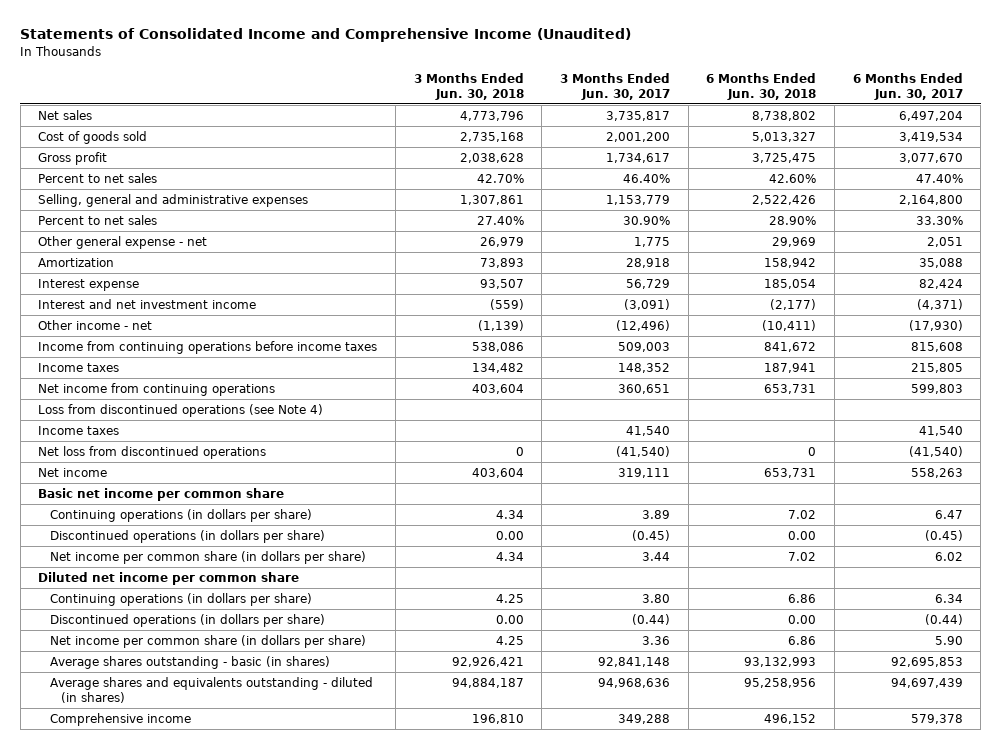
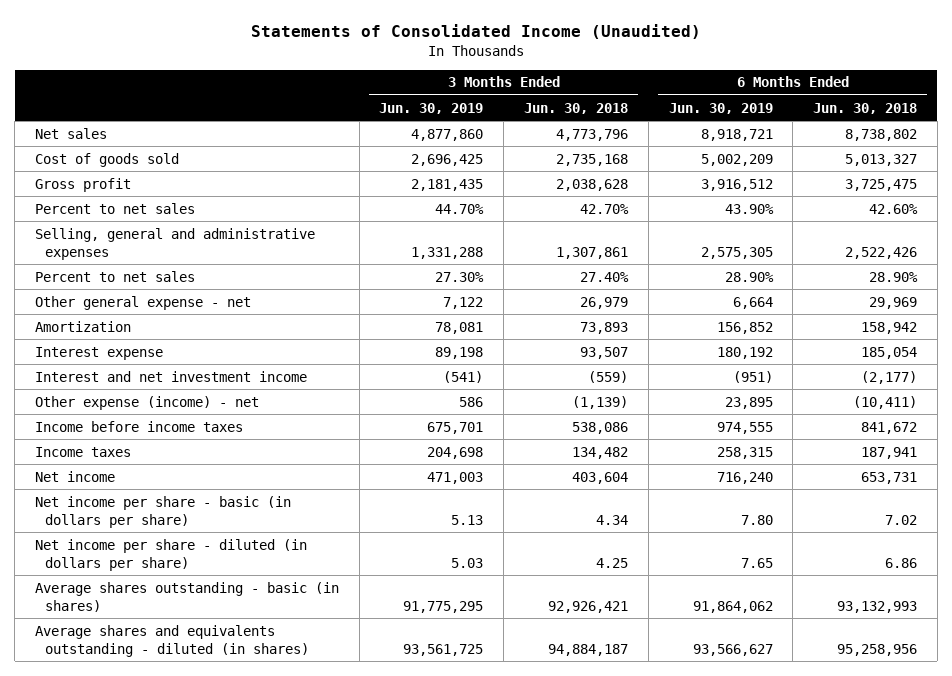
- Statements of Consolidated Income and Comprehensive Income (Unaudited)
+ Statements of Consolidated Income (Unaudited)
- | 3 Months Ended Jun. 30, 2018 | 3 Months Ended Jun. 30, 2017 | 6 Months Ended Jun. 30, 2018 | 6 Months Ended Jun. 30, 2017
+ | 3 Months Ended Jun. 30, 2019 | 3 Months Ended Jun. 30, 2018 | 6 Months Ended Jun. 30, 2019 | 6 Months Ended Jun. 30, 2018
- Other income - net | (1,139) | (12,496) | (10,411) | (17,930)
- Income from continuing operations before income taxes | 538,086 | 509,003 | 841,672 | 815,608
+ Other expense (income) - net | 586 | (1,139) | 23,895 | (10,411)
+ Income before income taxes | 675,701 | 538,086 | 974,555 | 841,672
- Net income from continuing operations | 403,604 | 360,651 | 653,731 | 599,803
- Loss from discontinued operations (see Note 4)
- Income taxes | | 41,540 | | 41,540
- Net loss from discontinued operations | 0 | (41,540) | 0 | (41,540)
- Basic net income per common share
- Continuing operations (in dollars per share) | 4.34 | 3.89 | 7.02 | 6.47
- Discontinued operations (in dollars per share) | 0.00 | (0.45) | 0.00 | (0.45)
- Net income per common share (in dollars per share) | 4.34 | 3.44 | 7.02 | 6.02
- Diluted net income per common share
- Continuing operations (in dollars per share) | 4.25 | 3.80 | 6.86 | 6.34
- Discontinued operations (in dollars per share) | 0.00 | (0.44) | 0.00 | (0.44)
- Net income per common share (in dollars per share) | 4.25 | 3.36 | 6.86 | 5.90
+ Net income per share - basic (in dollars per share) | 5.13 | 4.34 | 7.80 | 7.02
+ Net income per share - diluted (in dollars per share) | 5.03 | 4.25 | 7.65 | 6.86
- Comprehensive income | 196,810 | 349,288 | 496,152 | 579,378

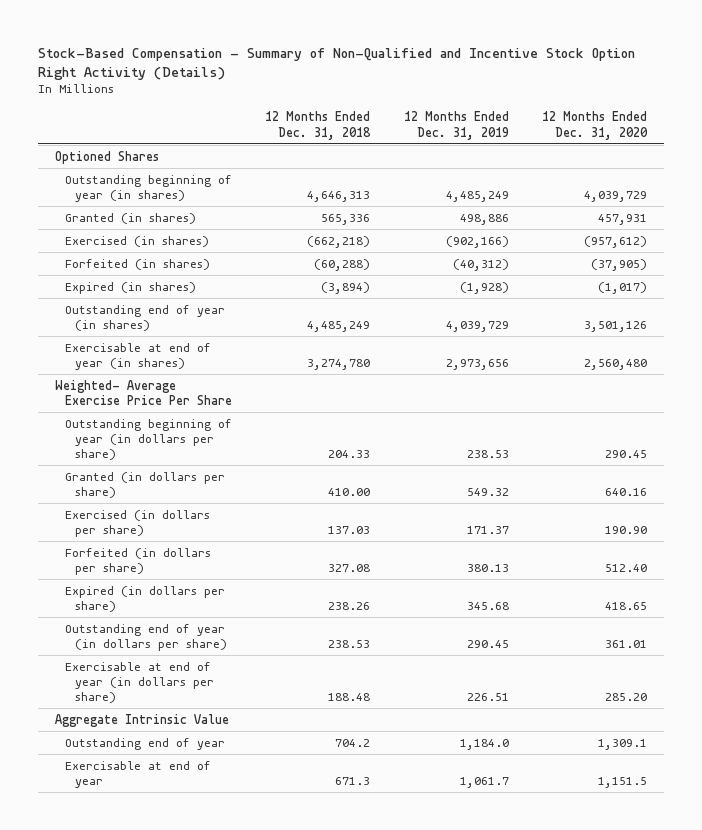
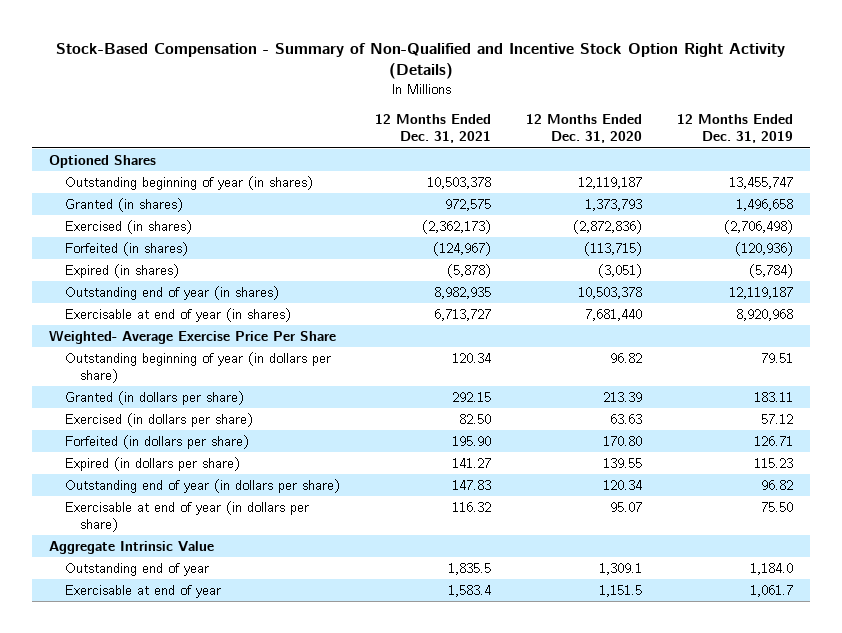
- | 12 Months Ended Dec. 31, 2018 | 12 Months Ended Dec. 31, 2019 | 12 Months Ended Dec. 31, 2020
+ | 12 Months Ended Dec. 31, 2021 | 12 Months Ended Dec. 31, 2020 | 12 Months Ended Dec. 31, 2019
- Outstanding beginning of year (in shares) | 4,646,313 | 4,485,249 | 4,039,729
- Granted (in shares) | 565,336 | 498,886 | 457,931
- Exercised (in shares) | (662,218) | (902,166) | (957,612)
- Forfeited (in shares) | (60,288) | (40,312) | (37,905)
- Expired (in shares) | (3,894) | (1,928) | (1,017)
- Outstanding end of year (in shares) | 4,485,249 | 4,039,729 | 3,501,126
- Exercisable at end of year (in shares) | 3,274,780 | 2,973,656 | 2,560,480
+ Outstanding beginning of year (in shares) | 10,503,378 | 12,119,187 | 13,455,747
+ Granted (in shares) | 972,575 | 1,373,793 | 1,496,658
+ Exercised (in shares) | (2,362,173) | (2,872,836) | (2,706,498)
+ Forfeited (in shares) | (124,967) | (113,715) | (120,936)
+ Expired (in shares) | (5,878) | (3,051) | (5,784)
+ Outstanding end of year (in shares) | 8,982,935 | 10,503,378 | 12,119,187
+ Exercisable at end of year (in shares) | 6,713,727 | 7,681,440 | 8,920,968
- Outstanding beginning of year (in dollars per share) | 204.33 | 238.53 | 290.45
- Granted (in dollars per share) | 410.00 | 549.32 | 640.16
- Exercised (in dollars per share) | 137.03 | 171.37 | 190.90
- Forfeited (in dollars per share) | 327.08 | 380.13 | 512.40
- Expired (in dollars per share) | 238.26 | 345.68 | 418.65
- Outstanding end of year (in dollars per share) | 238.53 | 290.45 | 361.01
- Exercisable at end of year (in dollars per share) | 188.48 | 226.51 | 285.20
+ Outstanding beginning of year (in dollars per share) | 120.34 | 96.82 | 79.51
+ Granted (in dollars per share) | 292.15 | 213.39 | 183.11
+ Exercised (in dollars per share) | 82.50 | 63.63 | 57.12
+ Forfeited (in dollars per share) | 195.90 | 170.80 | 126.71
+ Expired (in dollars per share) | 141.27 | 139.55 | 115.23
+ Outstanding end of year (in dollars per share) | 147.83 | 120.34 | 96.82
+ Exercisable at end of year (in dollars per share) | 116.32 | 95.07 | 75.50

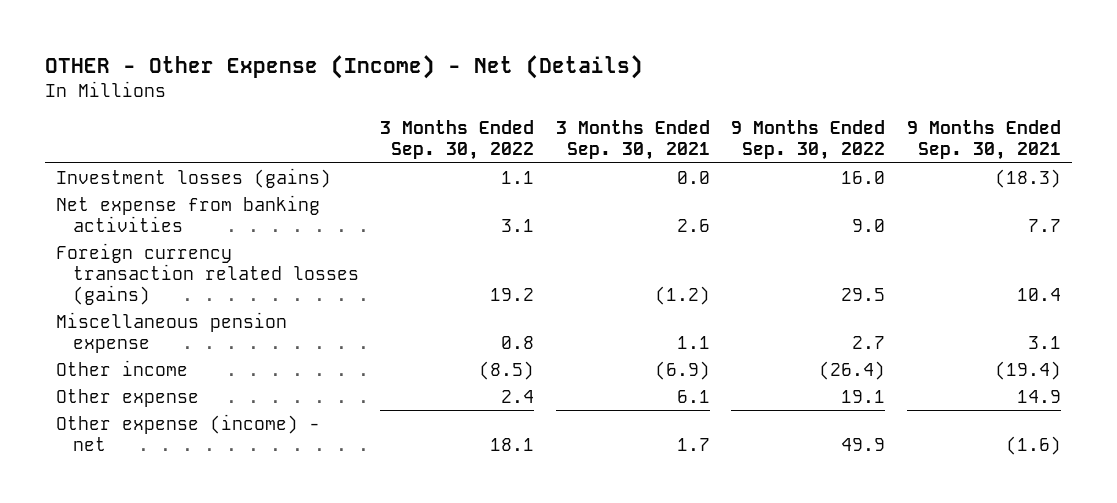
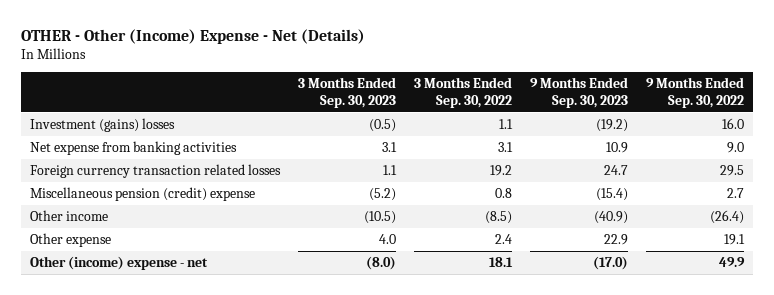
- OTHER - Other Expense (Income) - Net (Details)
+ OTHER - Other (Income) Expense - Net (Details)
- | 3 Months Ended Sep. 30, 2022 | 3 Months Ended Sep. 30, 2021 | 9 Months Ended Sep. 30, 2022 | 9 Months Ended Sep. 30, 2021
+ | 3 Months Ended Sep. 30, 2023 | 3 Months Ended Sep. 30, 2022 | 9 Months Ended Sep. 30, 2023 | 9 Months Ended Sep. 30, 2022
- Investment losses (gains) | 1.1 | 0.0 | 16.0 | (18.3)
+ Investment (gains) losses | (0.5) | 1.1 | (19.2) | 16.0
- Foreign currency transaction related losses (gains) | 19.2 | (1.2) | 29.5 | 10.4
- Miscellaneous pension expense | 0.8 | 1.1 | 2.7 | 3.1
+ Foreign currency transaction related losses | 1.1 | 19.2 | 24.7 | 29.5
+ Miscellaneous pension (credit) expense | (5.2) | 0.8 | (15.4) | 2.7
- Other expense (income) - net | 18.1 | 1.7 | 49.9 | (1.6)
+ Other (income) expense - net | (8.0) | 18.1 | (17.0) | 49.9

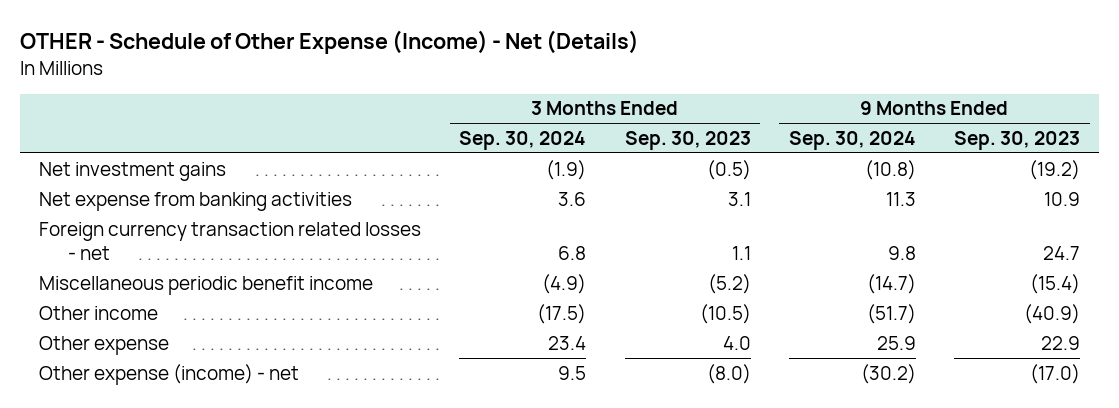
- OTHER - Other (Income) Expense - Net (Details)
+ OTHER - Schedule of Other Expense (Income) - Net (Details)
- | 3 Months Ended Sep. 30, 2023 | 3 Months Ended Sep. 30, 2022 | 9 Months Ended Sep. 30, 2023 | 9 Months Ended Sep. 30, 2022
+ | 3 Months Ended Sep. 30, 2024 | 3 Months Ended Sep. 30, 2023 | 9 Months Ended Sep. 30, 2024 | 9 Months Ended Sep. 30, 2023
- Investment (gains) losses | (0.5) | 1.1 | (19.2) | 16.0
+ Net investment gains | (1.9) | (0.5) | (10.8) | (19.2)
- Foreign currency transaction related losses | 1.1 | 19.2 | 24.7 | 29.5
- Miscellaneous pension (credit) expense | (5.2) | 0.8 | (15.4) | 2.7
+ Foreign currency transaction related losses - net | 6.8 | 1.1 | 9.8 | 24.7
+ Miscellaneous periodic benefit income | (4.9) | (5.2) | (14.7) | (15.4)
- Other (income) expense - net | (8.0) | 18.1 | (17.0) | 49.9
+ Other expense (income) - net | 9.5 | (8.0) | (30.2) | (17.0)

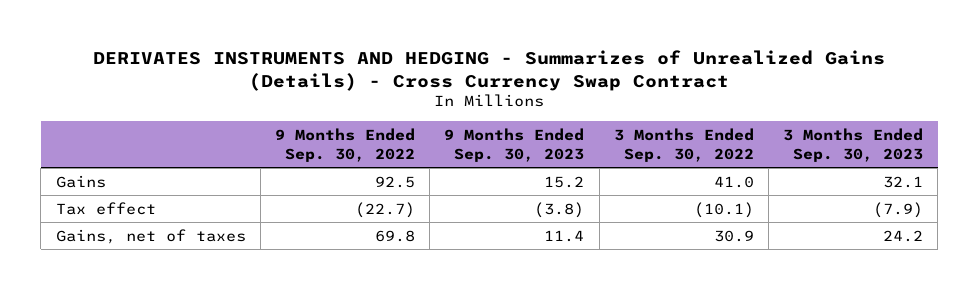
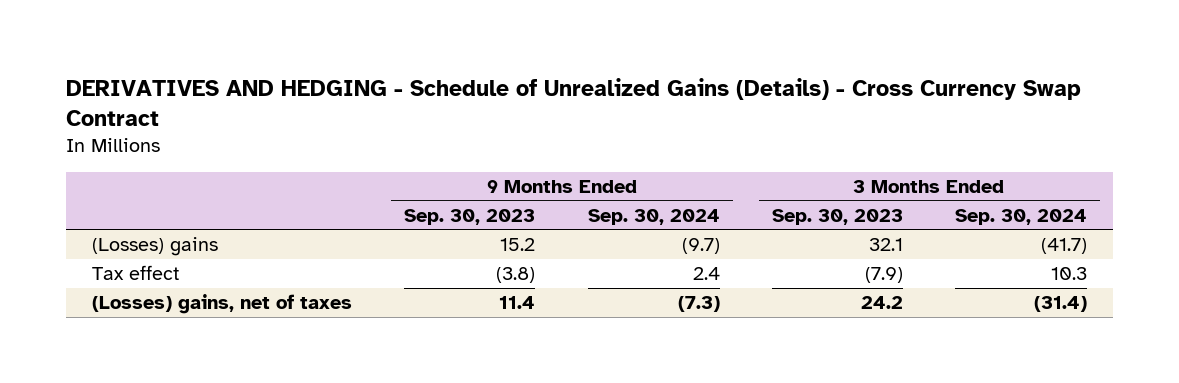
- DERIVATES INSTRUMENTS AND HEDGING - Summarizes of Unrealized Gains (Details) - Cross Currency Swap Contract
+ DERIVATIVES AND HEDGING - Schedule of Unrealized Gains (Details) - Cross Currency Swap Contract
- | 9 Months Ended Sep. 30, 2022 | 9 Months Ended Sep. 30, 2023 | 3 Months Ended Sep. 30, 2022 | 3 Months Ended Sep. 30, 2023
+ | 9 Months Ended Sep. 30, 2023 | 9 Months Ended Sep. 30, 2024 | 3 Months Ended Sep. 30, 2023 | 3 Months Ended Sep. 30, 2024
- Gains | 92.5 | 15.2 | 41.0 | 32.1
+ (Losses) gains | 15.2 | (9.7) | 32.1 | (41.7)
- Gains, net of taxes | 69.8 | 11.4 | 30.9 | 24.2
+ (Losses) gains, net of taxes | 11.4 | (7.3) | 24.2 | (31.4)

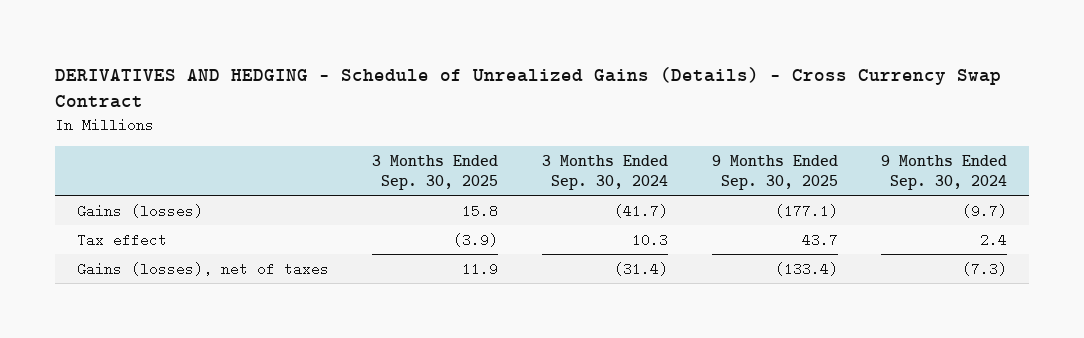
- | 9 Months Ended Sep. 30, 2023 | 9 Months Ended Sep. 30, 2024 | 3 Months Ended Sep. 30, 2023 | 3 Months Ended Sep. 30, 2024
+ | 3 Months Ended Sep. 30, 2025 | 3 Months Ended Sep. 30, 2024 | 9 Months Ended Sep. 30, 2025 | 9 Months Ended Sep. 30, 2024
- (Losses) gains | 15.2 | (9.7) | 32.1 | (41.7)
+ Gains (losses) | 15.8 | (41.7) | (177.1) | (9.7)
- (Losses) gains, net of taxes | 11.4 | (7.3) | 24.2 | (31.4)
+ Gains (losses), net of taxes | 11.9 | (31.4) | (133.4) | (7.3)

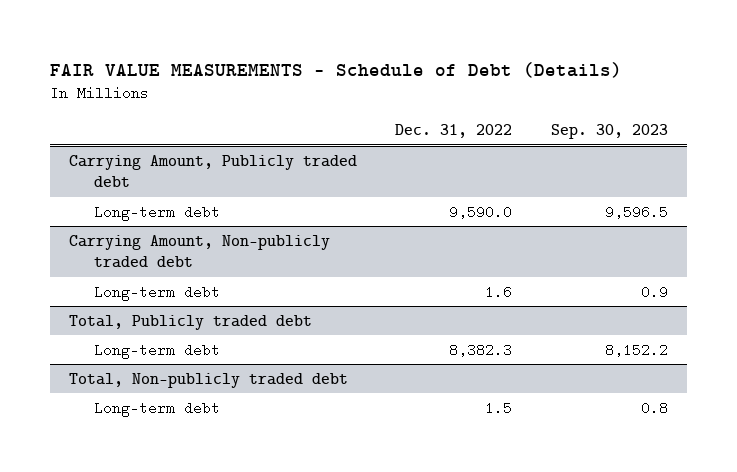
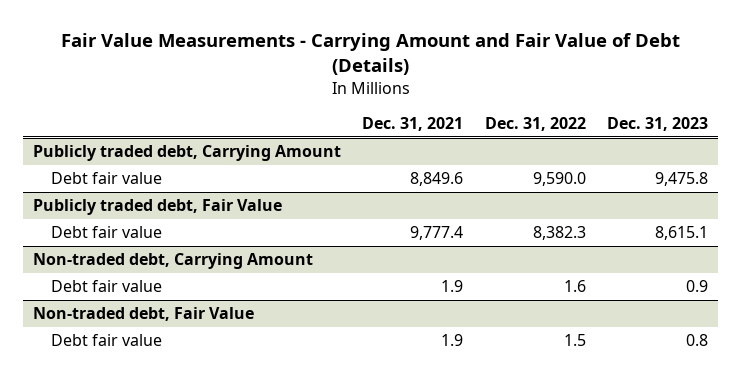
- FAIR VALUE MEASUREMENTS - Schedule of Debt (Details)
+ Fair Value Measurements - Carrying Amount and Fair Value of Debt (Details)
- | Dec. 31, 2022 | Sep. 30, 2023
+ | Dec. 31, 2021 | Dec. 31, 2022 | Dec. 31, 2023
- Carrying Amount, Publicly traded debt
- Long-term debt | 9,590.0 | 9,596.5
- Carrying Amount, Non-publicly traded debt
- Long-term debt | 1.6 | 0.9
- Total, Publicly traded debt
- Long-term debt | 8,382.3 | 8,152.2
- Total, Non-publicly traded debt
- Long-term debt | 1.5 | 0.8
+ Publicly traded debt, Carrying Amount
+ Debt fair value | 8,849.6 | 9,590.0 | 9,475.8
+ Publicly traded debt, Fair Value
+ Debt fair value | 9,777.4 | 8,382.3 | 8,615.1
+ Non-traded debt, Carrying Amount
+ Debt fair value | 1.9 | 1.6 | 0.9
+ Non-traded debt, Fair Value
+ Debt fair value | 1.9 | 1.5 | 0.8

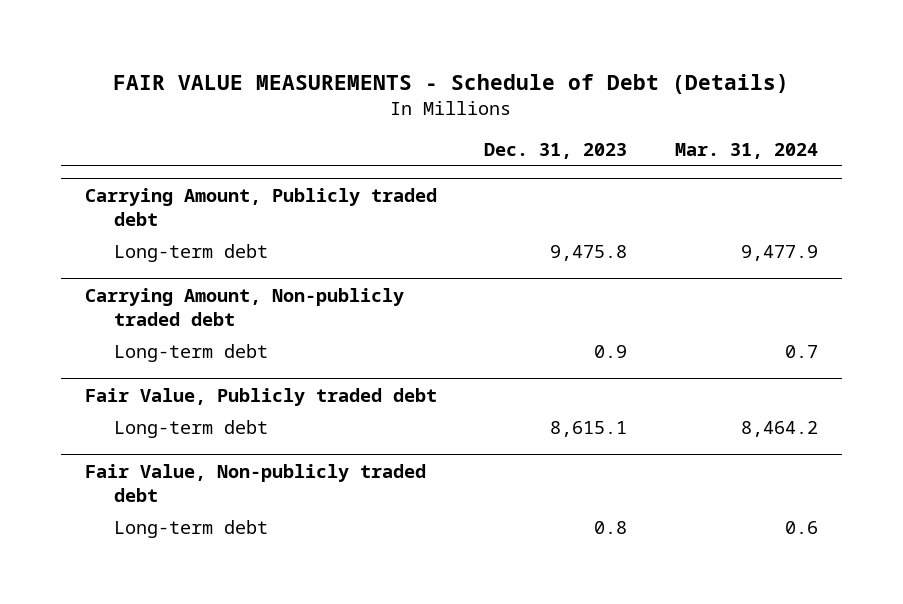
- Fair Value Measurements - Carrying Amount and Fair Value of Debt (Details)
+ FAIR VALUE MEASUREMENTS - Schedule of Debt (Details)
- | Dec. 31, 2021 | Dec. 31, 2022 | Dec. 31, 2023
+ | Dec. 31, 2023 | Mar. 31, 2024
- Publicly traded debt, Carrying Amount
- Debt fair value | 8,849.6 | 9,590.0 | 9,475.8
- Publicly traded debt, Fair Value
- Debt fair value | 9,777.4 | 8,382.3 | 8,615.1
- Non-traded debt, Carrying Amount
- Debt fair value | 1.9 | 1.6 | 0.9
- Non-traded debt, Fair Value
- Debt fair value | 1.9 | 1.5 | 0.8
+ Carrying Amount, Publicly traded debt
+ Long-term debt | 9,475.8 | 9,477.9
+ Carrying Amount, Non-publicly traded debt
+ Long-term debt | 0.9 | 0.7
+ Fair Value, Publicly traded debt
+ Long-term debt | 8,615.1 | 8,464.2
+ Fair Value, Non-publicly traded debt
+ Long-term debt | 0.8 | 0.6

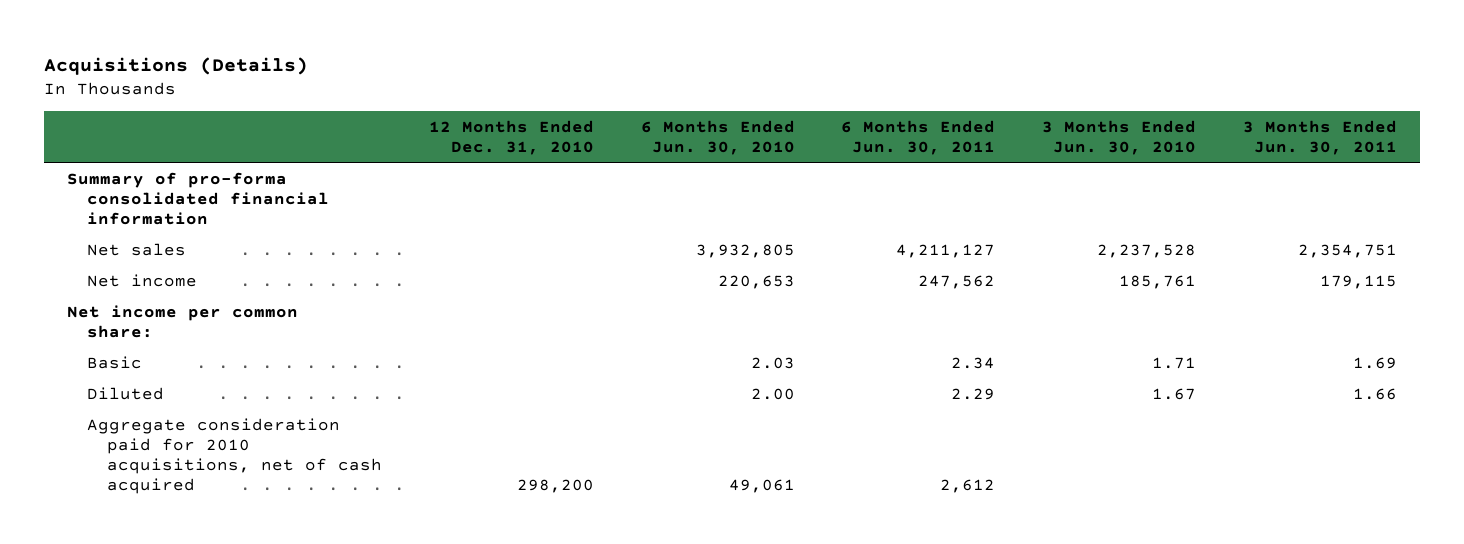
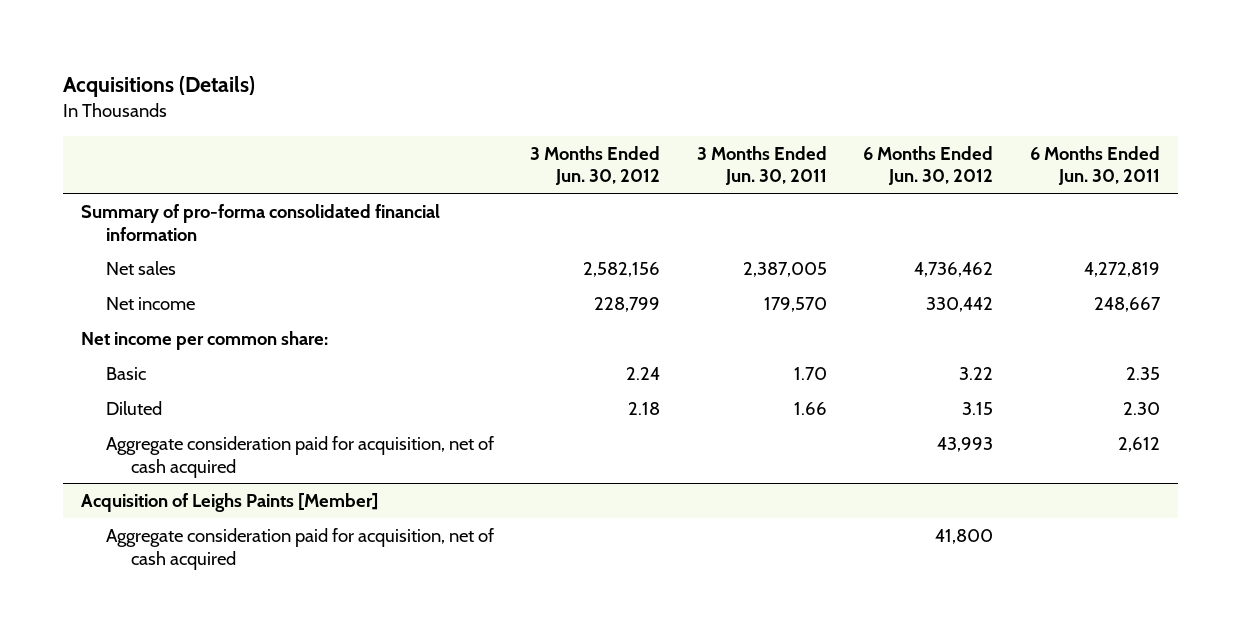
- | 12 Months Ended Dec. 31, 2010 | 6 Months Ended Jun. 30, 2010 | 6 Months Ended Jun. 30, 2011 | 3 Months Ended Jun. 30, 2010 | 3 Months Ended Jun. 30, 2011
+ | 3 Months Ended Jun. 30, 2012 | 3 Months Ended Jun. 30, 2011 | 6 Months Ended Jun. 30, 2012 | 6 Months Ended Jun. 30, 2011
- Net sales | | 3,932,805 | 4,211,127 | 2,237,528 | 2,354,751
- Net income | | 220,653 | 247,562 | 185,761 | 179,115
+ Net sales | 2,582,156 | 2,387,005 | 4,736,462 | 4,272,819
+ Net income | 228,799 | 179,570 | 330,442 | 248,667
- Basic | | 2.03 | 2.34 | 1.71 | 1.69
- Diluted | | 2.00 | 2.29 | 1.67 | 1.66
- Aggregate consideration paid for 2010 acquisitions, net of cash acquired | 298,200 | 49,061 | 2,612 | |
+ Basic | 2.24 | 1.70 | 3.22 | 2.35
+ Diluted | 2.18 | 1.66 | 3.15 | 2.30
+ Aggregate consideration paid for acquisition, net of cash acquired | | | 43,993 | 2,612
+ Acquisition of Leighs Paints [Member]
+ Aggregate consideration paid for acquisition, net of cash acquired | | | 41,800 |

